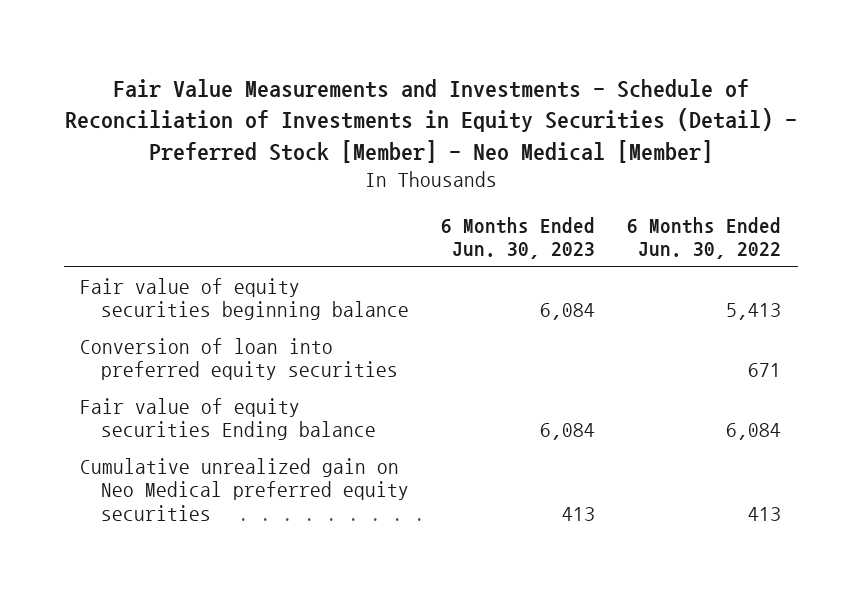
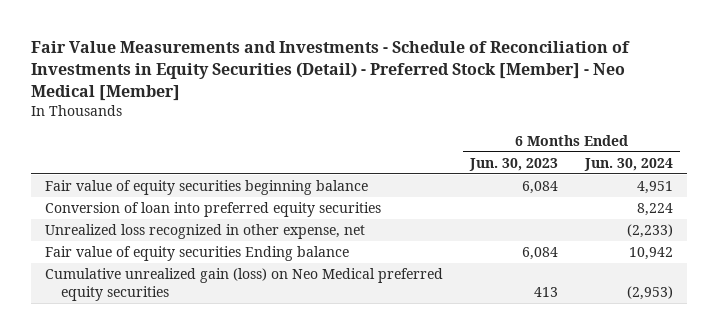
- | 6 Months Ended Jun. 30, 2023 | 6 Months Ended Jun. 30, 2022
+ | 6 Months Ended Jun. 30, 2023 | 6 Months Ended Jun. 30, 2024
+ Unrealized loss recognized in other expense, net | | (2,233)
- Cumulative unrealized gain on Neo Medical preferred equity securities | 413 | 413
+ Cumulative unrealized gain (loss) on Neo Medical preferred equity securities | 413 | (2,953)

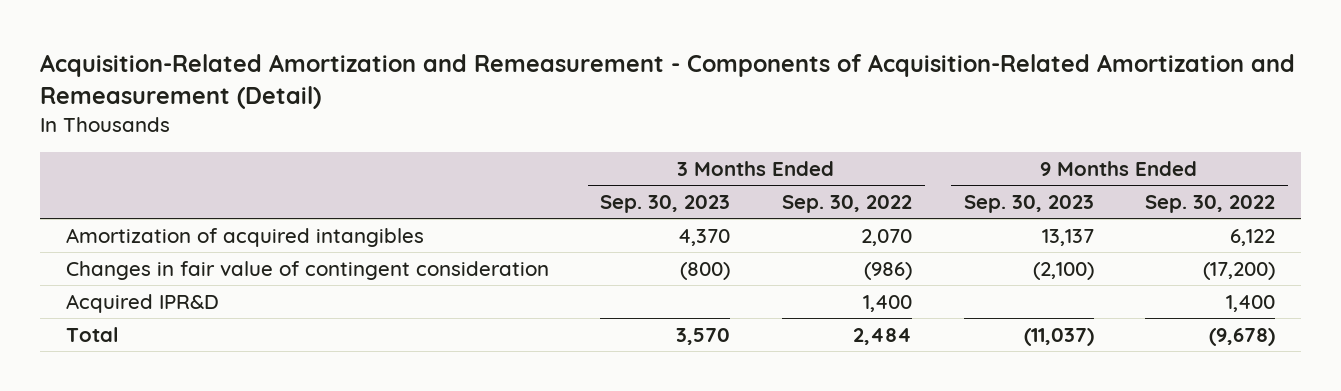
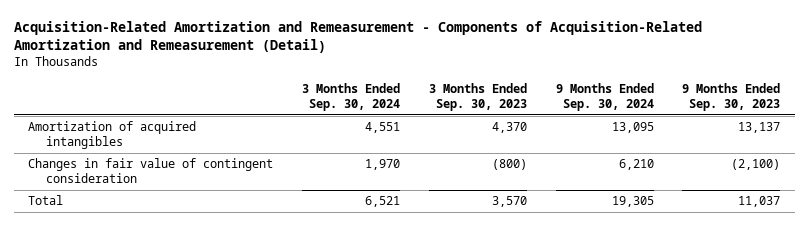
- | 3 Months Ended Sep. 30, 2023 | 3 Months Ended Sep. 30, 2022 | 9 Months Ended Sep. 30, 2023 | 9 Months Ended Sep. 30, 2022
+ | 3 Months Ended Sep. 30, 2024 | 3 Months Ended Sep. 30, 2023 | 9 Months Ended Sep. 30, 2024 | 9 Months Ended Sep. 30, 2023
- Acquired IPR&D | | 1,400 | | 1,400
- Total | 3,570 | 2,484 | (11,037) | (9,678)
+ Total | 6,521 | 3,570 | 19,305 | 11,037

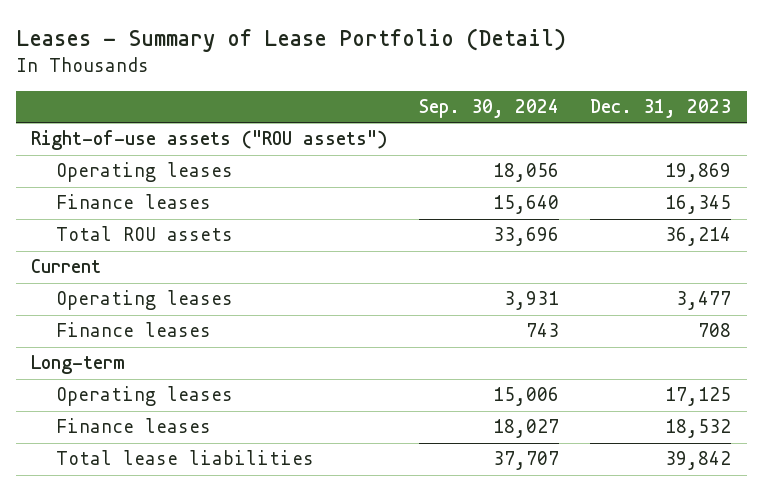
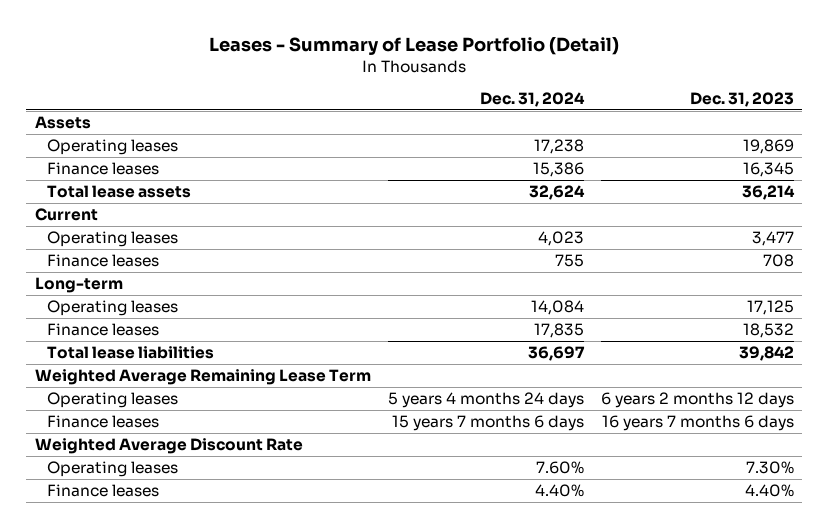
- | Sep. 30, 2024 | Dec. 31, 2023
+ | Dec. 31, 2024 | Dec. 31, 2023
- Right-of-use assets ("ROU assets")
+ Assets
- Total ROU assets | 33,696 | 36,214
+ Total lease assets | 32,624 | 36,214
+ Weighted Average Remaining Lease Term
+ Operating leases | 5 years 4 months 24 days | 6 years 2 months 12 days
+ Finance leases | 15 years 7 months 6 days | 16 years 7 months 6 days
+ Weighted Average Discount Rate
+ Operating leases | 7.60% | 7.30%
+ Finance leases | 4.40% | 4.40%

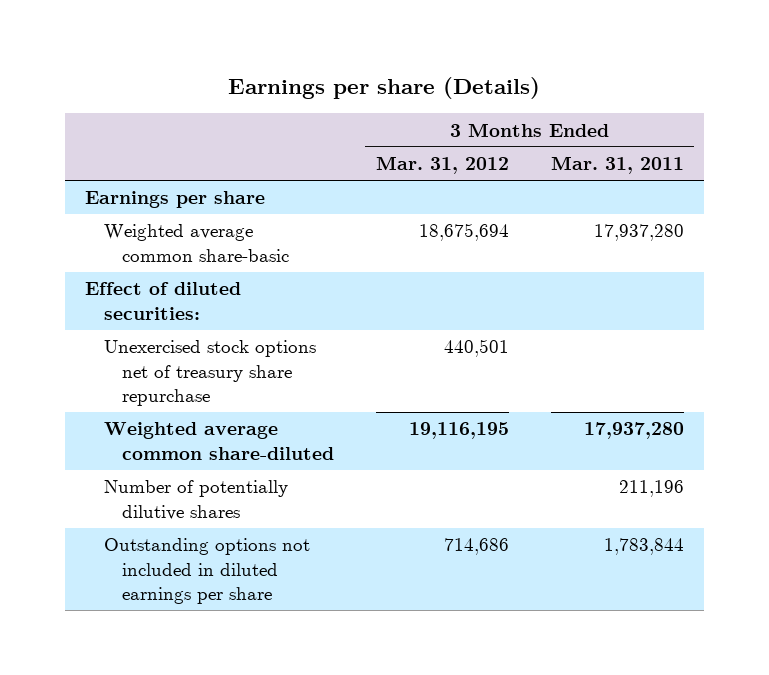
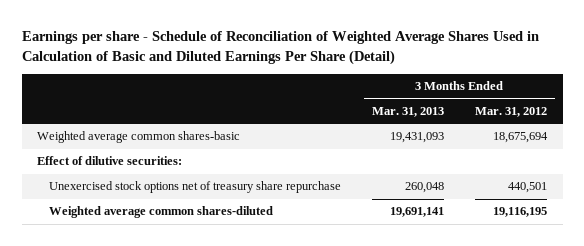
- Earnings per share (Details)
+ Earnings per share - Schedule of Reconciliation of Weighted Average Shares Used in Calculation of Basic and Diluted Earnings Per Share (Detail)
- | 3 Months Ended Mar. 31, 2012 | 3 Months Ended Mar. 31, 2011
+ | 3 Months Ended Mar. 31, 2013 | 3 Months Ended Mar. 31, 2012
- Earnings per share
- Weighted average common share-basic | 18,675,694 | 17,937,280
- Effect of diluted securities:
+ Weighted average common shares-basic | 19,431,093 | 18,675,694
+ Effect of dilutive securities:
- Weighted average common share-diluted | 19,116,195 | 17,937,280
- Number of potentially dilutive shares | | 211,196
- Outstanding options not included in diluted earnings per share | 714,686 | 1,783,844
+ Weighted average common shares-diluted | 19,691,141 | 19,116,195

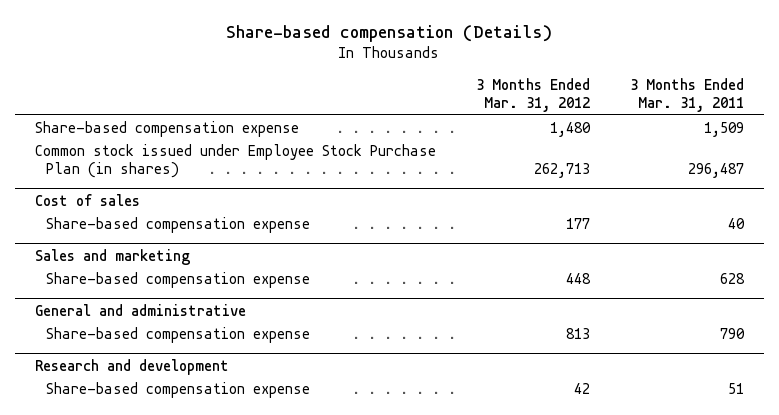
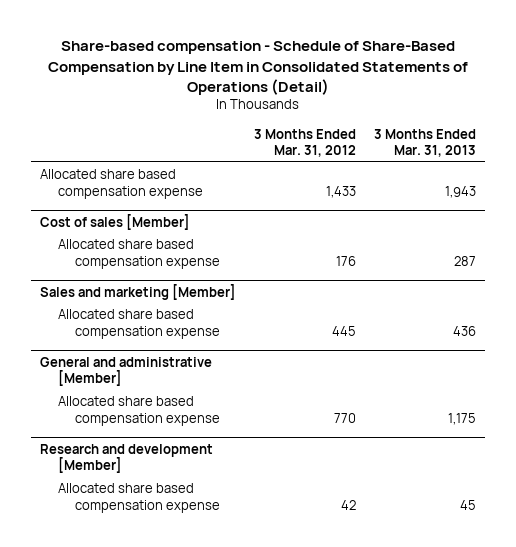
- Share-based compensation (Details)
+ Share-based compensation - Schedule of Share-Based Compensation by Line Item in Consolidated Statements of Operations (Detail)
- | 3 Months Ended Mar. 31, 2012 | 3 Months Ended Mar. 31, 2011
+ | 3 Months Ended Mar. 31, 2012 | 3 Months Ended Mar. 31, 2013
- Share-based compensation expense | 1,480 | 1,509
- Common stock issued under Employee Stock Purchase Plan (in shares) | 262,713 | 296,487
- Cost of sales
- Share-based compensation expense | 177 | 40
- Sales and marketing
- Share-based compensation expense | 448 | 628
- General and administrative
- Share-based compensation expense | 813 | 790
- Research and development
- Share-based compensation expense | 42 | 51
+ Allocated share based compensation expense | 1,433 | 1,943
+ Cost of sales [Member]
+ Allocated share based compensation expense | 176 | 287
+ Sales and marketing [Member]
+ Allocated share based compensation expense | 445 | 436
+ General and administrative [Member]
+ Allocated share based compensation expense | 770 | 1,175
+ Research and development [Member]
+ Allocated share based compensation expense | 42 | 45

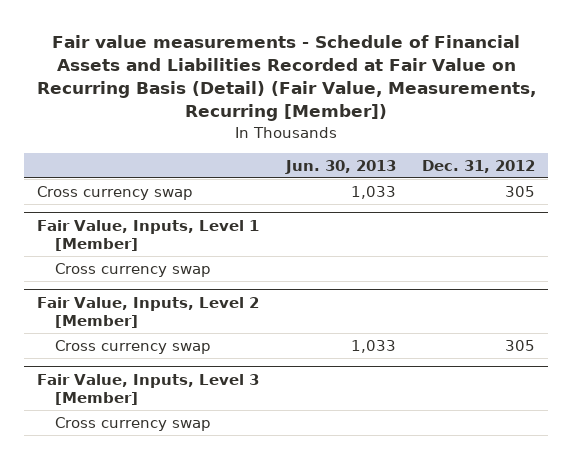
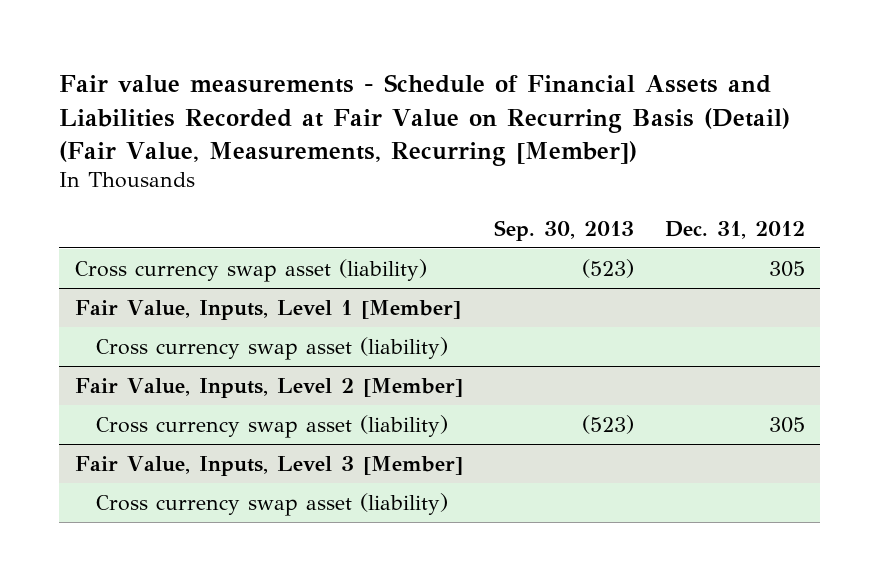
- | Jun. 30, 2013 | Dec. 31, 2012
+ | Sep. 30, 2013 | Dec. 31, 2012
- Cross currency swap | 1,033 | 305
+ Cross currency swap asset (liability) | (523) | 305
@ Fair Value, Inputs, Level 1 [Member]
- Cross currency swap
+ Cross currency swap asset (liability)
@ Fair Value, Inputs, Level 2 [Member]
- Cross currency swap | 1,033 | 305
+ Cross currency swap asset (liability) | (523) | 305
@ Fair Value, Inputs, Level 3 [Member]
- Cross currency swap
+ Cross currency swap asset (liability)

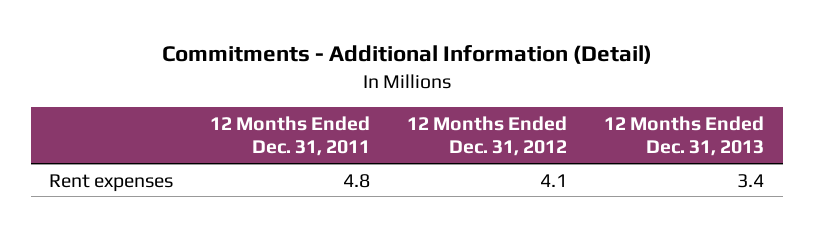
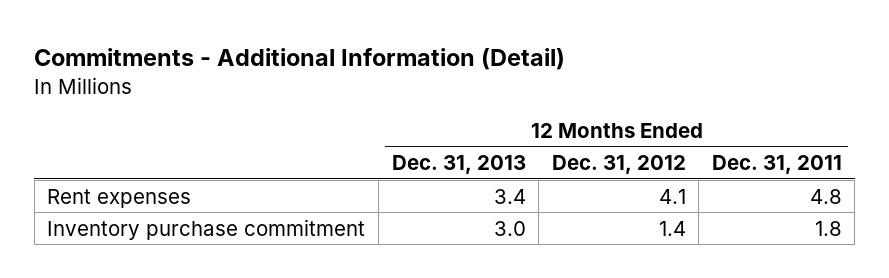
- | 12 Months Ended Dec. 31, 2011 | 12 Months Ended Dec. 31, 2012 | 12 Months Ended Dec. 31, 2013
+ | 12 Months Ended Dec. 31, 2013 | 12 Months Ended Dec. 31, 2012 | 12 Months Ended Dec. 31, 2011
+ Inventory purchase commitment | 3.0 | 1.4 | 1.8

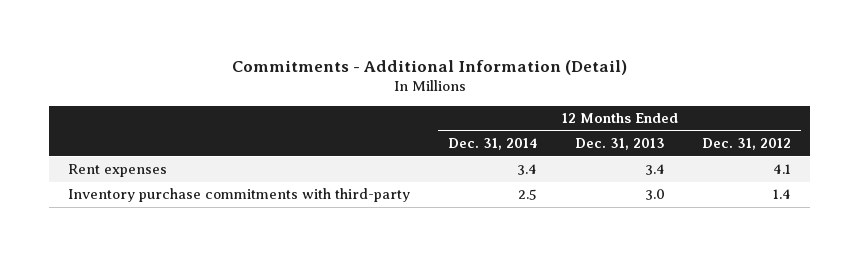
- | 12 Months Ended Dec. 31, 2013 | 12 Months Ended Dec. 31, 2012 | 12 Months Ended Dec. 31, 2011
+ | 12 Months Ended Dec. 31, 2014 | 12 Months Ended Dec. 31, 2013 | 12 Months Ended Dec. 31, 2012
- Inventory purchase commitment | 3.0 | 1.4 | 1.8
+ Inventory purchase commitments with third-party | 2.5 | 3.0 | 1.4

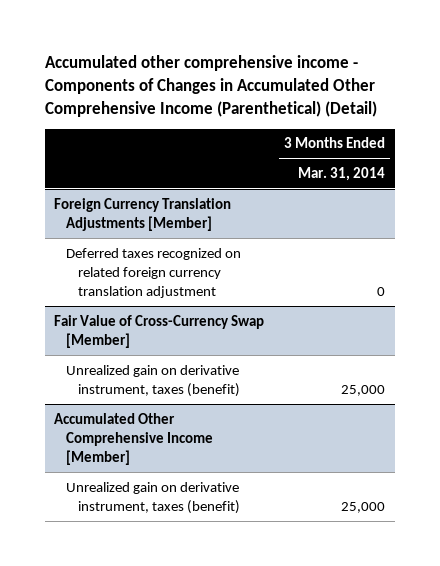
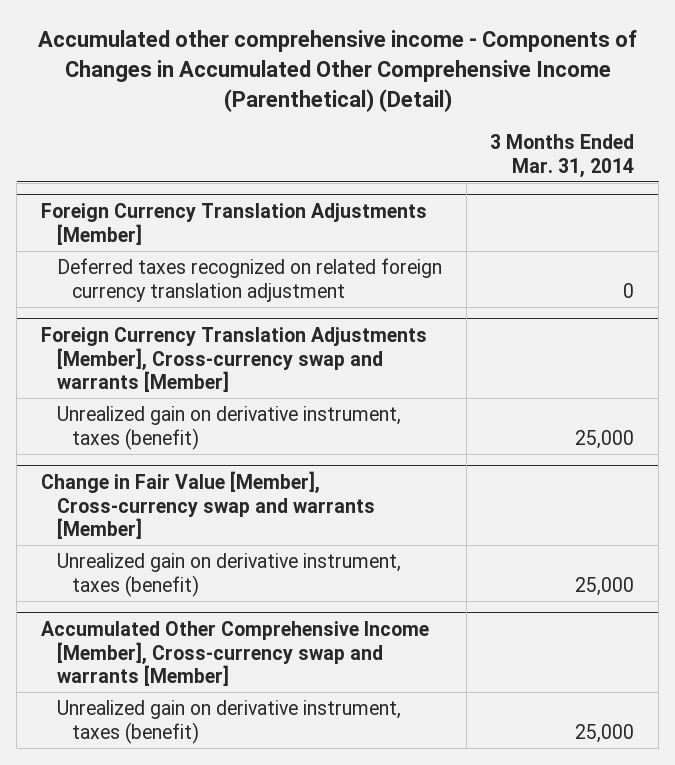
- Fair Value of Cross-Currency Swap [Member]
+ Foreign Currency Translation Adjustments [Member], Cross-currency swap and warrants [Member]
- Accumulated Other Comprehensive Income [Member]
+ Change in Fair Value [Member], Cross-currency swap and warrants [Member]
+ Accumulated Other Comprehensive Income [Member], Cross-currency swap and warrants [Member]
+ Unrealized gain on derivative instrument, taxes (benefit) | 25,000

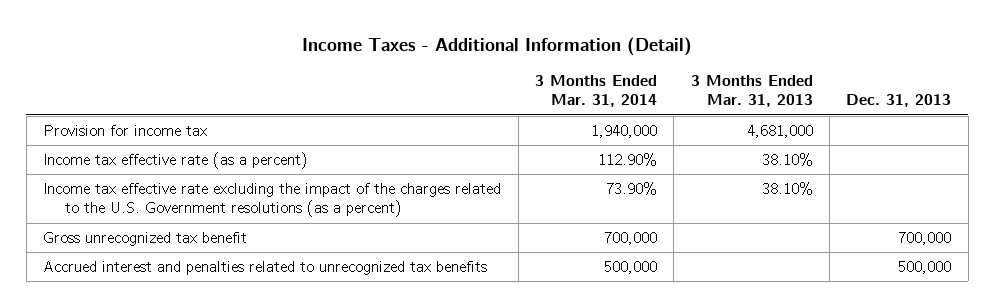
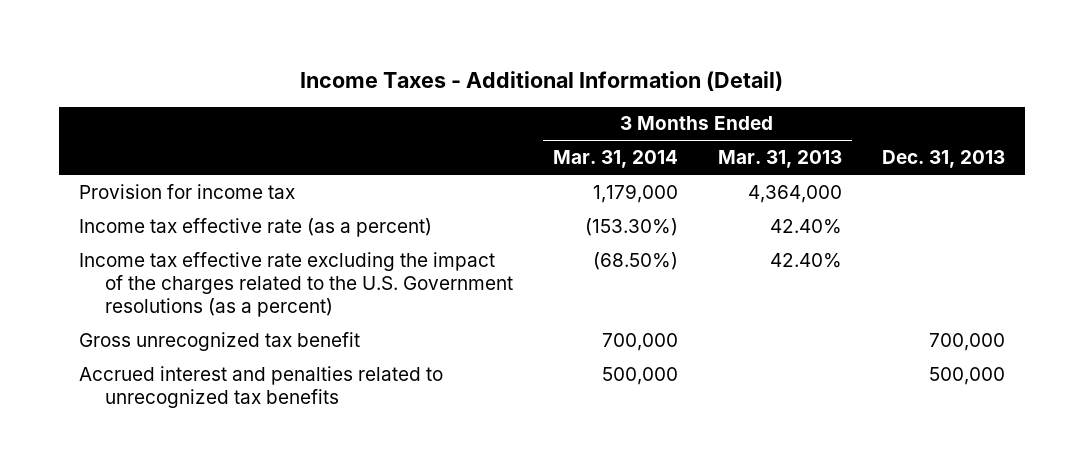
- Provision for income tax | 1,940,000 | 4,681,000 |
- Income tax effective rate (as a percent) | 112.90% | 38.10% |
- Income tax effective rate excluding the impact of the charges related to the U.S. Government resolutions (as a percent) | 73.90% | 38.10% |
+ Provision for income tax | 1,179,000 | 4,364,000 |
+ Income tax effective rate (as a percent) | (153.30%) | 42.40% |
+ Income tax effective rate excluding the impact of the charges related to the U.S. Government resolutions (as a percent) | (68.50%) | 42.40% |

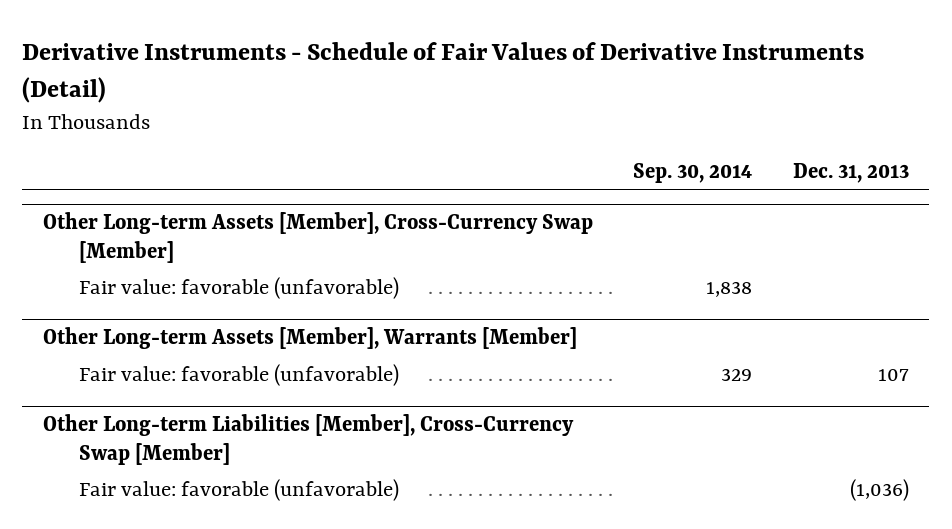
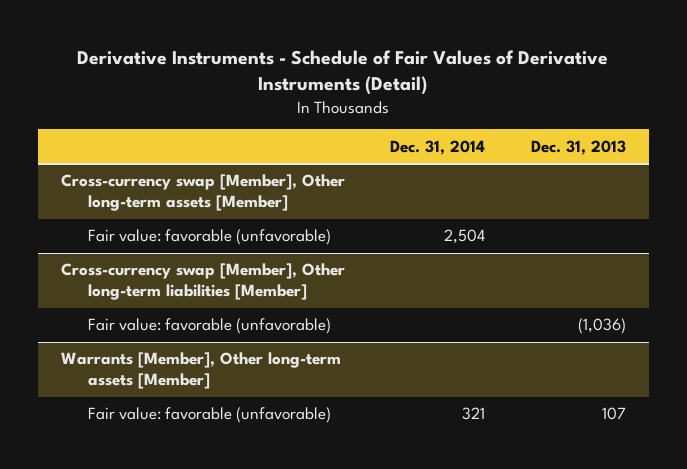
- | Sep. 30, 2014 | Dec. 31, 2013
+ | Dec. 31, 2014 | Dec. 31, 2013
- Other Long-term Assets [Member], Cross-Currency Swap [Member]
+ Cross-currency swap [Member], Other long-term assets [Member]
- Other Long-term Assets [Member], Warrants [Member]
- Fair value: favorable (unfavorable) | 329 | 107
- Other Long-term Liabilities [Member], Cross-Currency Swap [Member]
+ Cross-currency swap [Member], Other long-term liabilities [Member]
+ Warrants [Member], Other long-term assets [Member]
+ Fair value: favorable (unfavorable) | 321 | 107

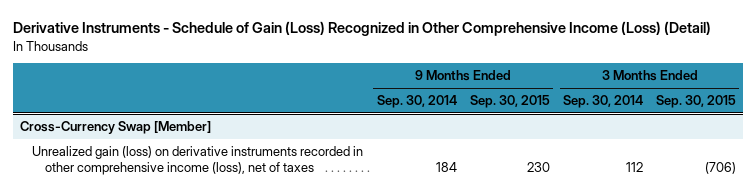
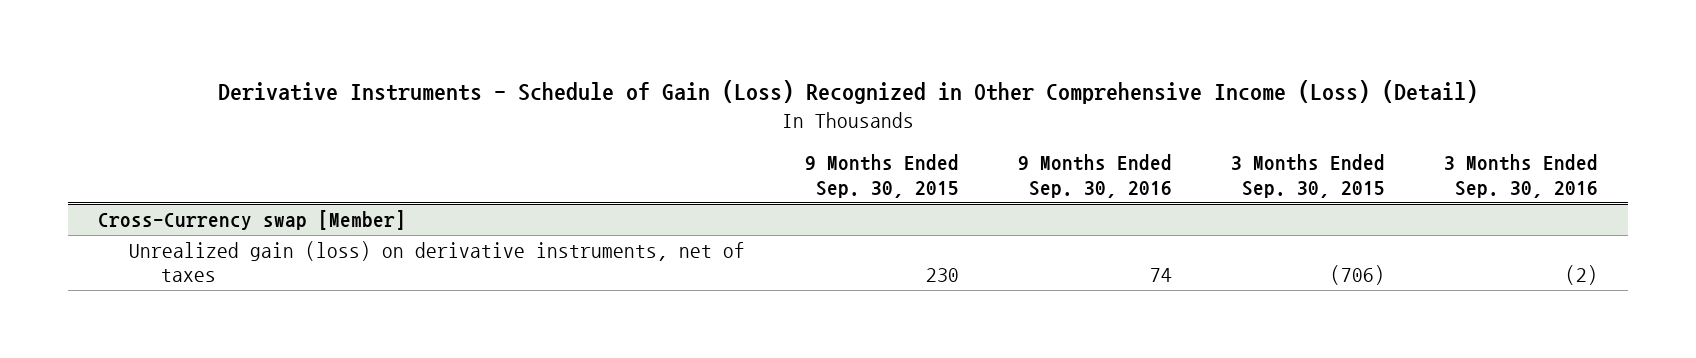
- | 9 Months Ended Sep. 30, 2014 | 9 Months Ended Sep. 30, 2015 | 3 Months Ended Sep. 30, 2014 | 3 Months Ended Sep. 30, 2015
+ | 9 Months Ended Sep. 30, 2015 | 9 Months Ended Sep. 30, 2016 | 3 Months Ended Sep. 30, 2015 | 3 Months Ended Sep. 30, 2016
- Cross-Currency Swap [Member]
- Unrealized gain (loss) on derivative instruments recorded in other comprehensive income (loss), net of taxes | 184 | 230 | 112 | (706)
+ Cross-Currency swap [Member]
+ Unrealized gain (loss) on derivative instruments, net of taxes | 230 | 74 | (706) | (2)

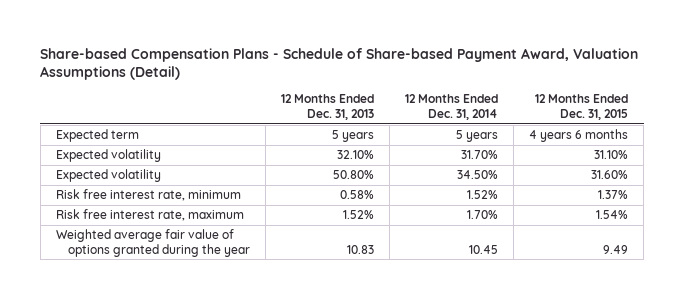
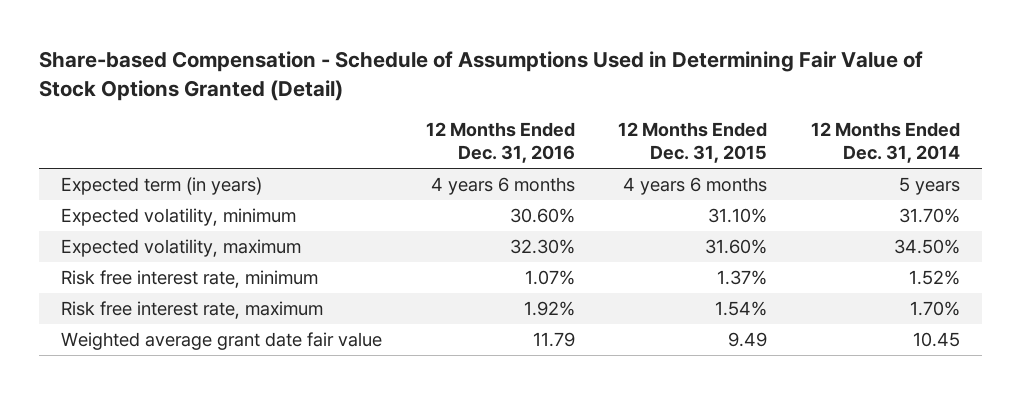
- Share-based Compensation Plans - Schedule of Share-based Payment Award, Valuation Assumptions (Detail)
+ Share-based Compensation - Schedule of Assumptions Used in Determining Fair Value of Stock Options Granted (Detail)
- | 12 Months Ended Dec. 31, 2013 | 12 Months Ended Dec. 31, 2014 | 12 Months Ended Dec. 31, 2015
+ | 12 Months Ended Dec. 31, 2016 | 12 Months Ended Dec. 31, 2015 | 12 Months Ended Dec. 31, 2014
- Expected term | 5 years | 5 years | 4 years 6 months
- Expected volatility | 32.10% | 31.70% | 31.10%
- Expected volatility | 50.80% | 34.50% | 31.60%
+ Expected term (in years) | 4 years 6 months | 4 years 6 months | 5 years
+ Expected volatility, minimum | 30.60% | 31.10% | 31.70%
+ Expected volatility, maximum | 32.30% | 31.60% | 34.50%
- Weighted average fair value of options granted during the year | 10.83 | 10.45 | 9.49
+ Weighted average grant date fair value | 11.79 | 9.49 | 10.45

